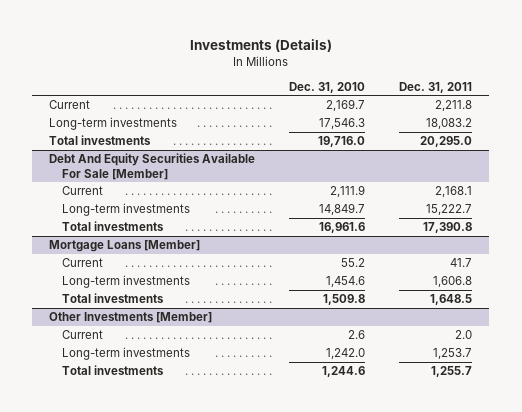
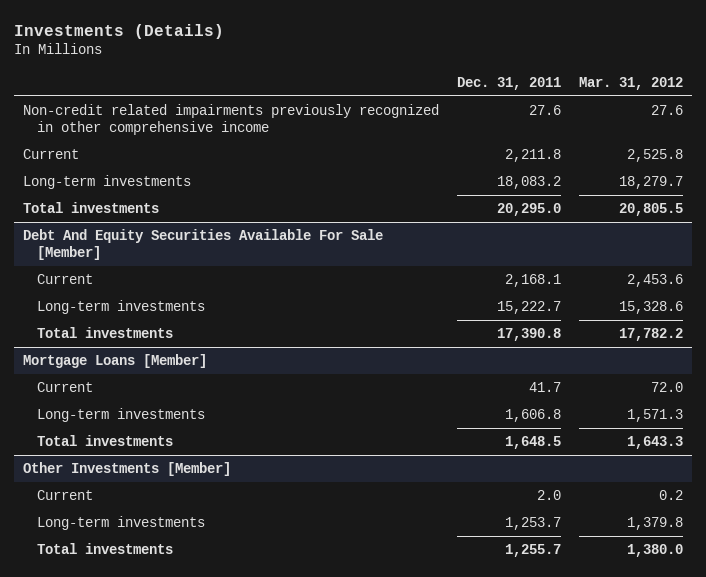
- | Dec. 31, 2010 | Dec. 31, 2011
+ | Dec. 31, 2011 | Mar. 31, 2012
+ Non-credit related impairments previously recognized in other comprehensive income | 27.6 | 27.6

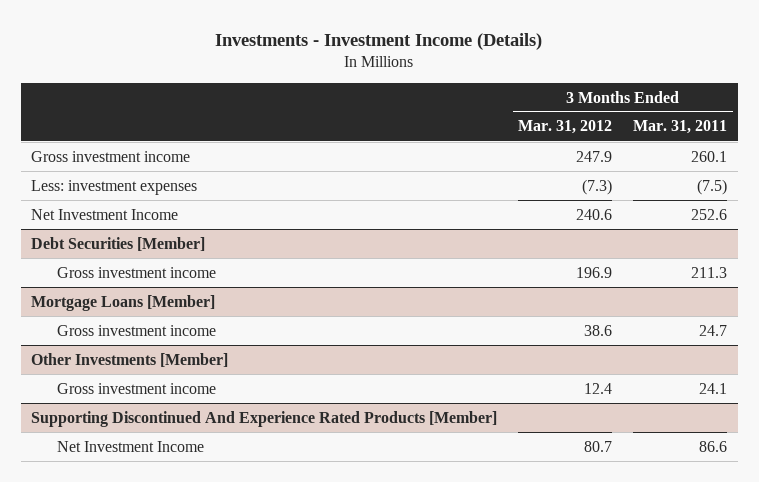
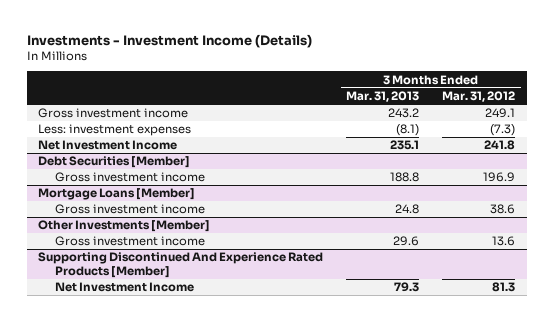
- | 3 Months Ended Mar. 31, 2012 | 3 Months Ended Mar. 31, 2011
+ | 3 Months Ended Mar. 31, 2013 | 3 Months Ended Mar. 31, 2012
- Gross investment income | 247.9 | 260.1
+ Gross investment income | 243.2 | 249.1
- Net Investment Income | 240.6 | 252.6
+ Net Investment Income | 235.1 | 241.8
@ Other Investments [Member]
- Gross investment income | 12.4 | 24.1
+ Gross investment income | 29.6 | 13.6
@ Supporting Discontinued And Experience Rated Products [Member]
- Net Investment Income | 80.7 | 86.6
+ Net Investment Income | 79.3 | 81.3

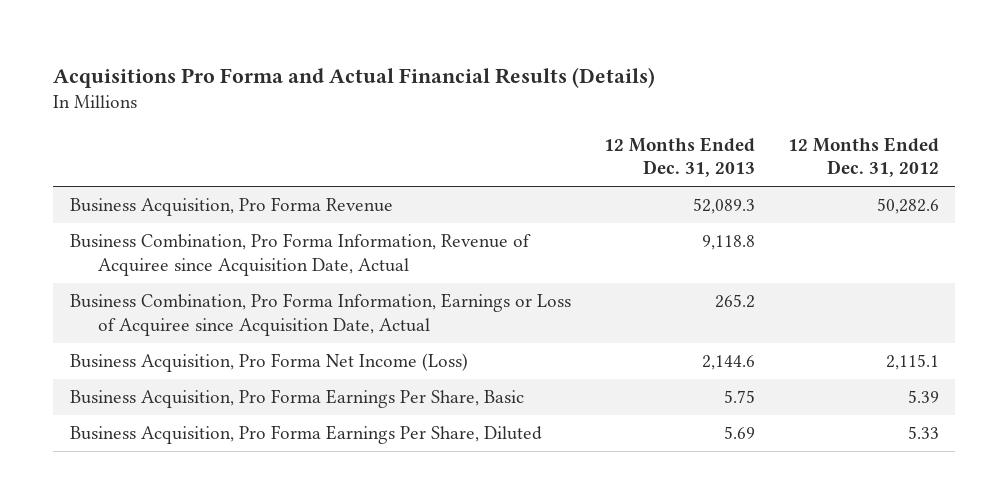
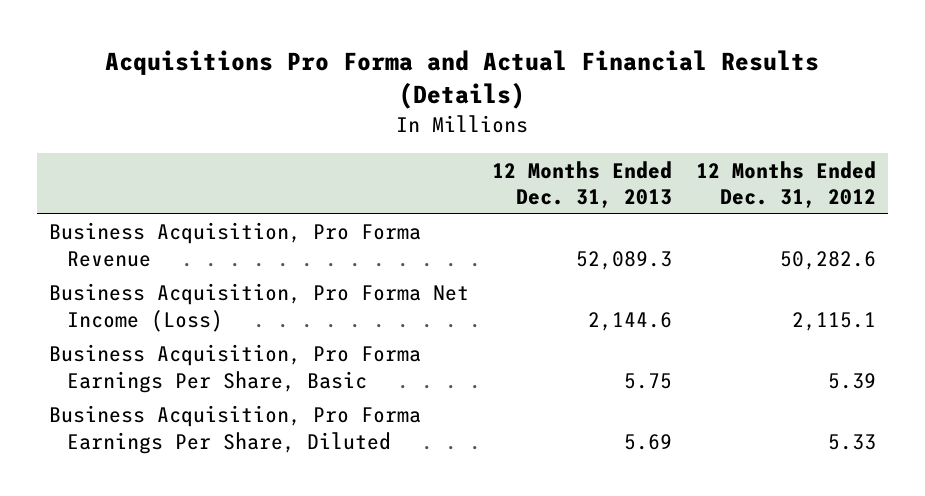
- Business Combination, Pro Forma Information, Revenue of Acquiree since Acquisition Date, Actual | 9,118.8 |
- Business Combination, Pro Forma Information, Earnings or Loss of Acquiree since Acquisition Date, Actual | 265.2 |

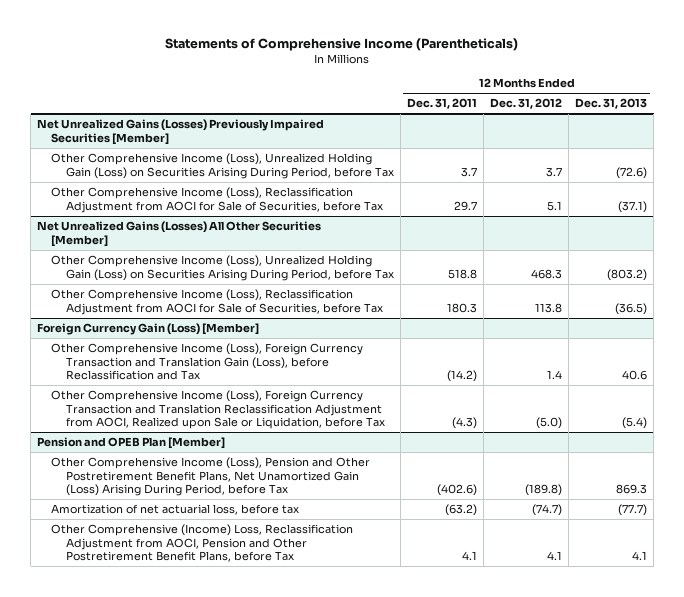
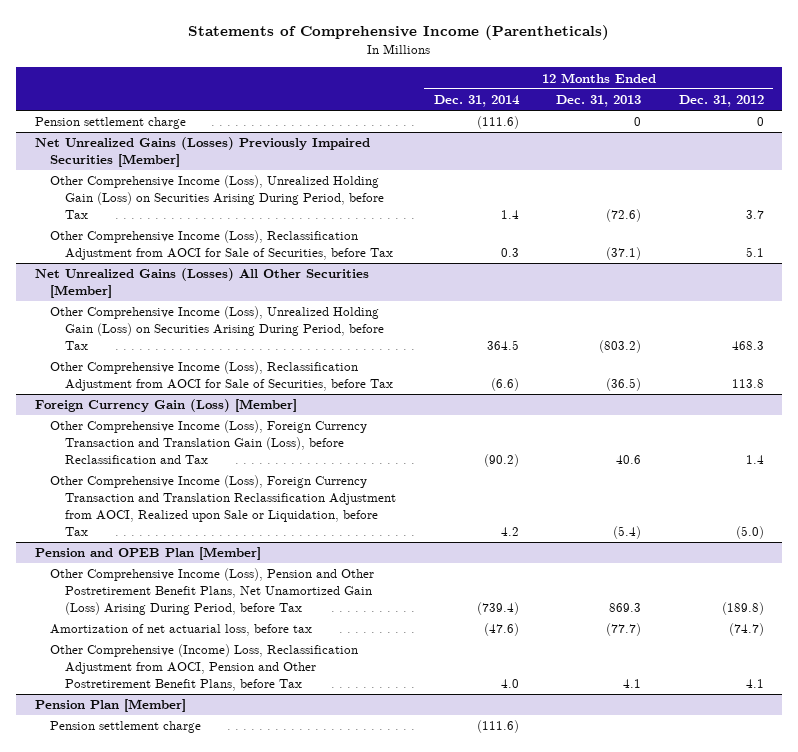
- | 12 Months Ended Dec. 31, 2011 | 12 Months Ended Dec. 31, 2012 | 12 Months Ended Dec. 31, 2013
+ | 12 Months Ended Dec. 31, 2014 | 12 Months Ended Dec. 31, 2013 | 12 Months Ended Dec. 31, 2012
+ Pension settlement charge | (111.6) | 0 | 0
+ Pension Plan [Member]
+ Pension settlement charge | (111.6) | |

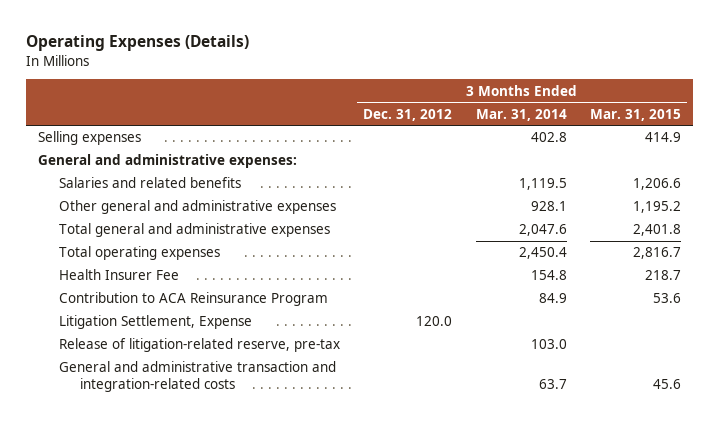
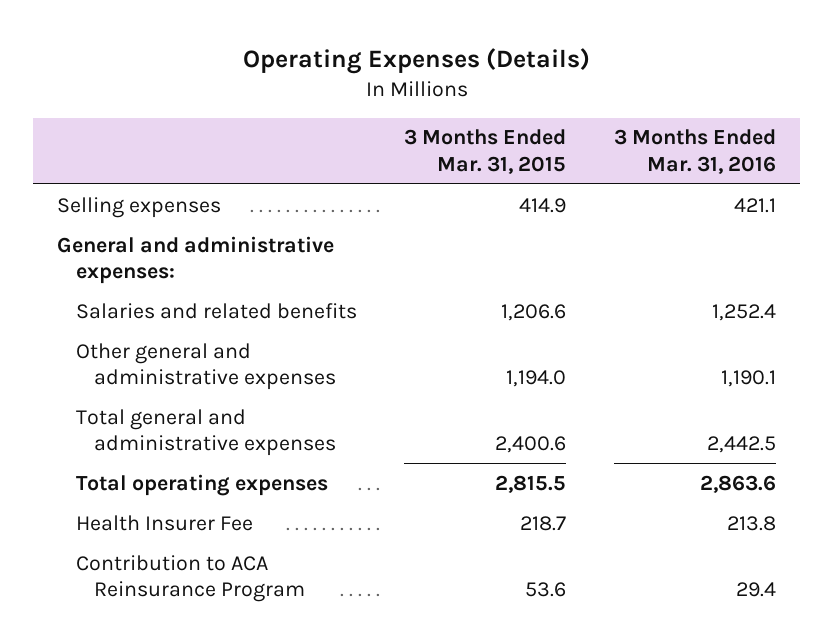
- | 3 Months Ended Dec. 31, 2012 | 3 Months Ended Mar. 31, 2014 | 3 Months Ended Mar. 31, 2015
+ | 3 Months Ended Mar. 31, 2015 | 3 Months Ended Mar. 31, 2016
- Other general and administrative expenses | | 928.1 | 1,195.2
- Total general and administrative expenses | | 2,047.6 | 2,401.8
- Total operating expenses | | 2,450.4 | 2,816.7
+ Other general and administrative expenses | 1,194.0 | 1,190.1
+ Total general and administrative expenses | 2,400.6 | 2,442.5
+ Total operating expenses | 2,815.5 | 2,863.6
- Litigation Settlement, Expense | 120.0 | |
- Release of litigation-related reserve, pre-tax | | 103.0 |
- General and administrative transaction and integration-related costs | | 63.7 | 45.6

